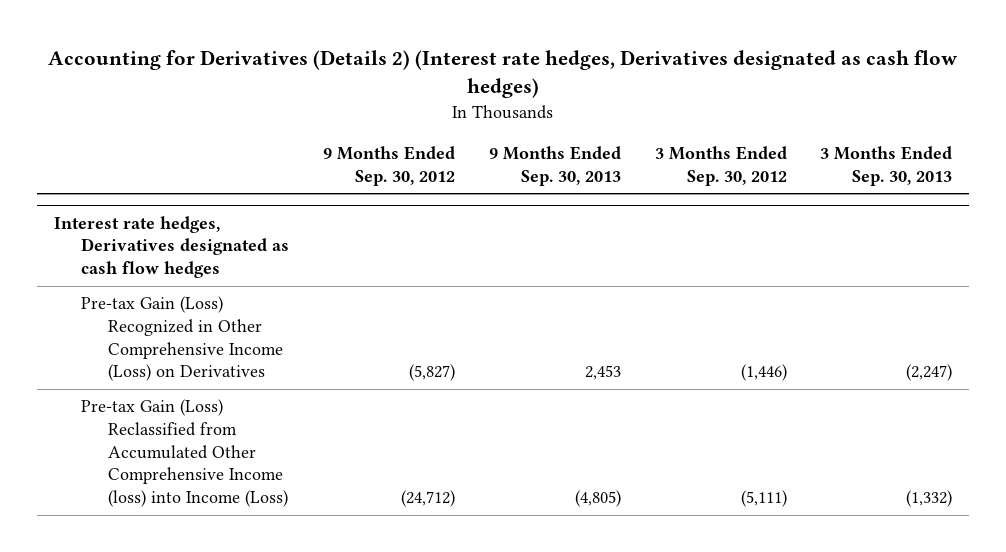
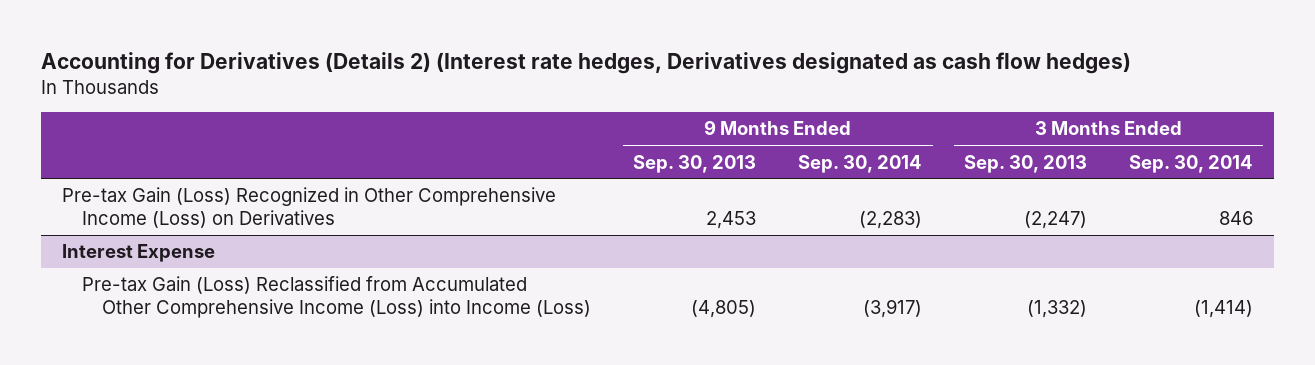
- | 9 Months Ended Sep. 30, 2012 | 9 Months Ended Sep. 30, 2013 | 3 Months Ended Sep. 30, 2012 | 3 Months Ended Sep. 30, 2013
+ | 9 Months Ended Sep. 30, 2013 | 9 Months Ended Sep. 30, 2014 | 3 Months Ended Sep. 30, 2013 | 3 Months Ended Sep. 30, 2014
- Interest rate hedges, Derivatives designated as cash flow hedges
- Pre-tax Gain (Loss) Reclassified from Accumulated Other Comprehensive Income (loss) into Income (Loss) | (24,712) | (4,805) | (5,111) | (1,332)
+ Interest Expense
+ Pre-tax Gain (Loss) Reclassified from Accumulated Other Comprehensive Income (Loss) into Income (Loss) | (4,805) | (3,917) | (1,332) | (1,414)

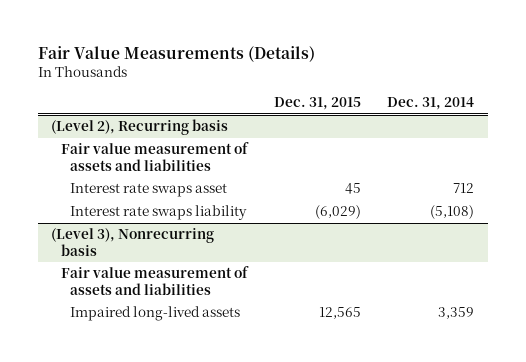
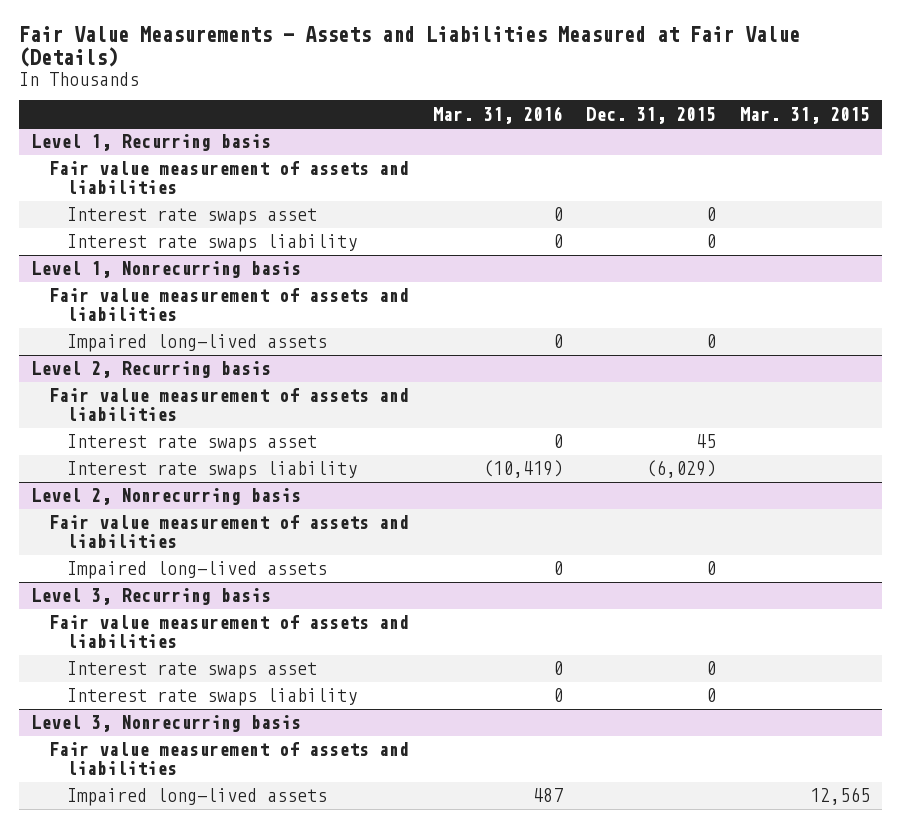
- Fair Value Measurements (Details)
+ Fair Value Measurements - Assets and Liabilities Measured at Fair Value (Details)
- | Dec. 31, 2015 | Dec. 31, 2014
+ | Mar. 31, 2016 | Dec. 31, 2015 | Mar. 31, 2015
- (Level 2), Recurring basis
+ Level 1, Recurring basis
+ Interest rate swaps asset | 0 | 0 |
+ Interest rate swaps liability | 0 | 0 |
+ Level 1, Nonrecurring basis
+ Fair value measurement of assets and liabilities
+ Impaired long-lived assets | 0 | 0 |
+ Level 2, Recurring basis
+ Fair value measurement of assets and liabilities
- (Level 3), Nonrecurring basis
+ Level 2, Nonrecurring basis
- Impaired long-lived assets | 12,565 | 3,359
+ Impaired long-lived assets | 0 | 0 |
+ Level 3, Recurring basis
+ Fair value measurement of assets and liabilities
+ Interest rate swaps asset | 0 | 0 |
+ Interest rate swaps liability | 0 | 0 |
+ Level 3, Nonrecurring basis
+ Fair value measurement of assets and liabilities
+ Impaired long-lived assets | 487 | | 12,565

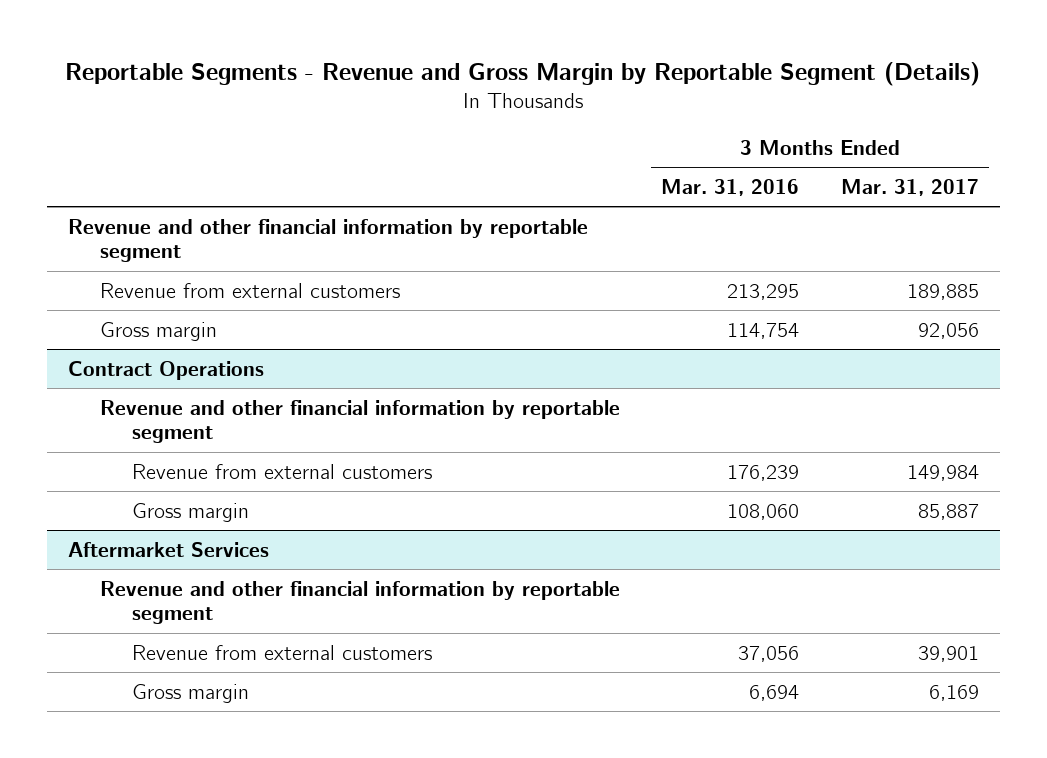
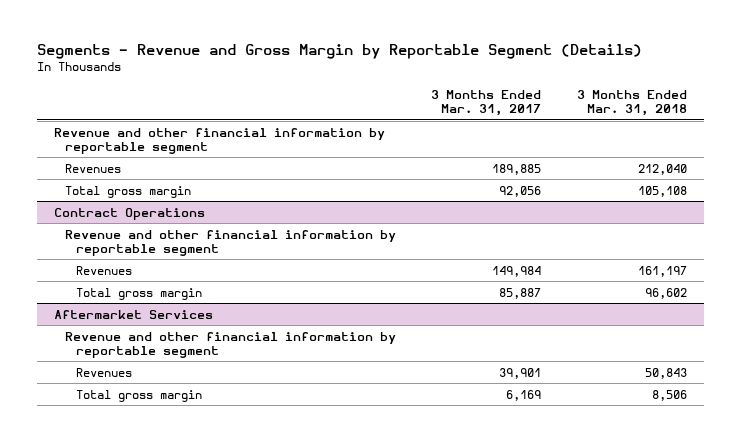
- Reportable Segments - Revenue and Gross Margin by Reportable Segment (Details)
+ Segments - Revenue and Gross Margin by Reportable Segment (Details)
- | 3 Months Ended Mar. 31, 2016 | 3 Months Ended Mar. 31, 2017
+ | 3 Months Ended Mar. 31, 2017 | 3 Months Ended Mar. 31, 2018
- Revenue from external customers | 213,295 | 189,885
- Gross margin | 114,754 | 92,056
+ Revenues | 189,885 | 212,040
+ Total gross margin | 92,056 | 105,108
@ Contract Operations
- Revenue from external customers | 176,239 | 149,984
- Gross margin | 108,060 | 85,887
+ Revenues | 149,984 | 161,197
+ Total gross margin | 85,887 | 96,602
@ Aftermarket Services
- Revenue from external customers | 37,056 | 39,901
- Gross margin | 6,694 | 6,169
+ Revenues | 39,901 | 50,843
+ Total gross margin | 6,169 | 8,506

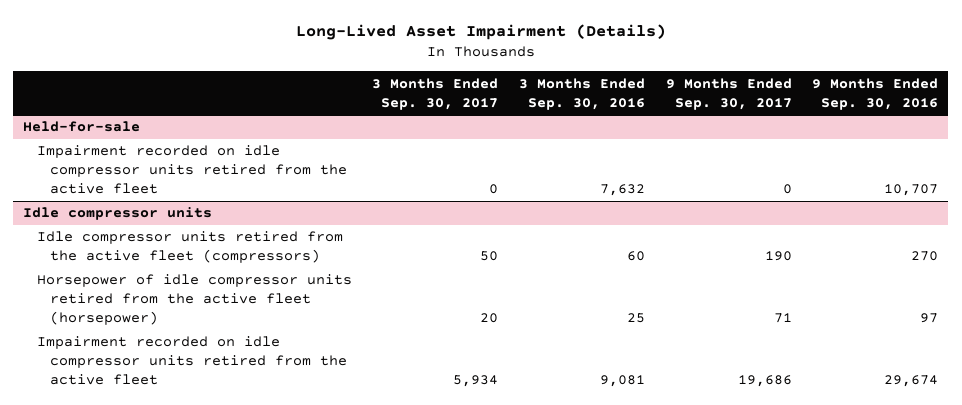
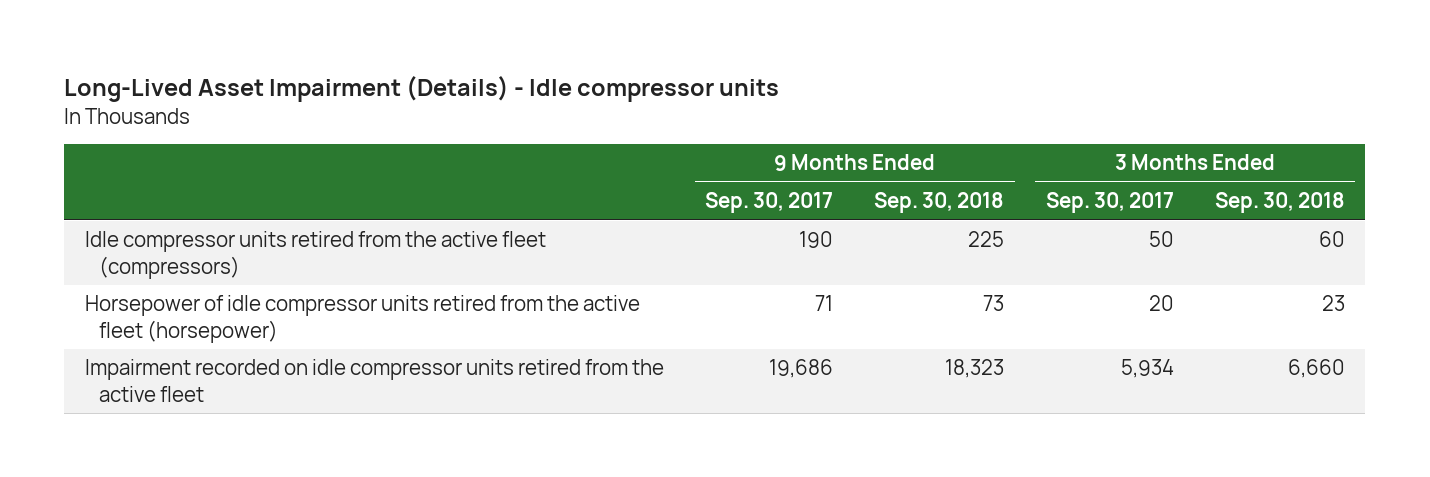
- Long-Lived Asset Impairment (Details)
+ Long-Lived Asset Impairment (Details) - Idle compressor units
- | 3 Months Ended Sep. 30, 2017 | 3 Months Ended Sep. 30, 2016 | 9 Months Ended Sep. 30, 2017 | 9 Months Ended Sep. 30, 2016
+ | 9 Months Ended Sep. 30, 2017 | 9 Months Ended Sep. 30, 2018 | 3 Months Ended Sep. 30, 2017 | 3 Months Ended Sep. 30, 2018
- Held-for-sale
- Impairment recorded on idle compressor units retired from the active fleet | 0 | 7,632 | 0 | 10,707
- Idle compressor units

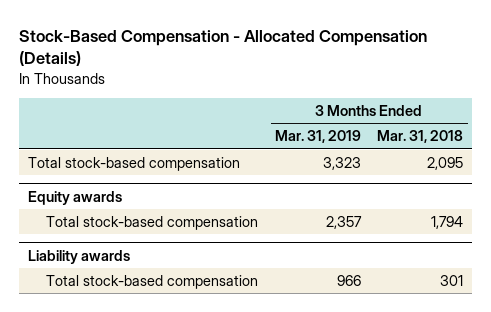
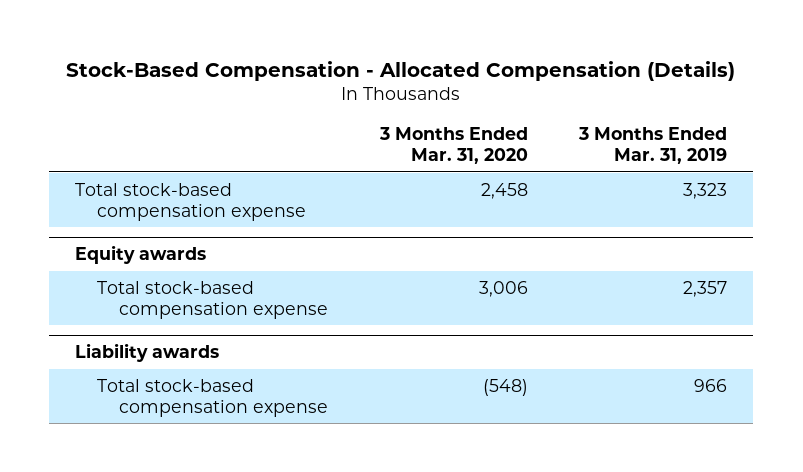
- | 3 Months Ended Mar. 31, 2019 | 3 Months Ended Mar. 31, 2018
+ | 3 Months Ended Mar. 31, 2020 | 3 Months Ended Mar. 31, 2019
- Total stock-based compensation | 3,323 | 2,095
+ Total stock-based compensation expense | 2,458 | 3,323
@ Equity awards
- Total stock-based compensation | 2,357 | 1,794
+ Total stock-based compensation expense | 3,006 | 2,357
@ Liability awards
- Total stock-based compensation | 966 | 301
+ Total stock-based compensation expense | (548) | 966

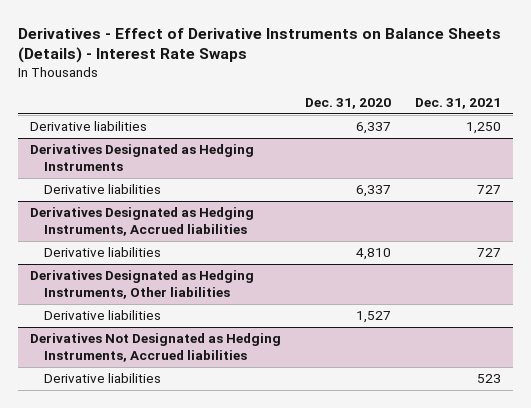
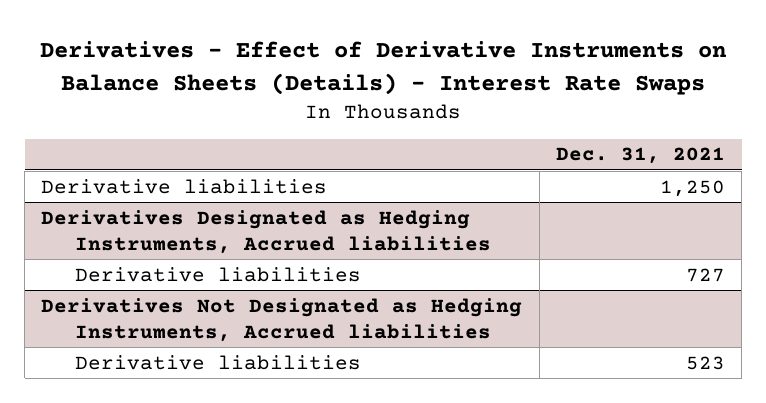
- | Dec. 31, 2020 | Dec. 31, 2021
+ | Dec. 31, 2021
- Derivatives Designated as Hedging Instruments
- Derivative liabilities | 6,337 | 727
- Derivatives Designated as Hedging Instruments, Other liabilities
- Derivative liabilities | 1,527 |

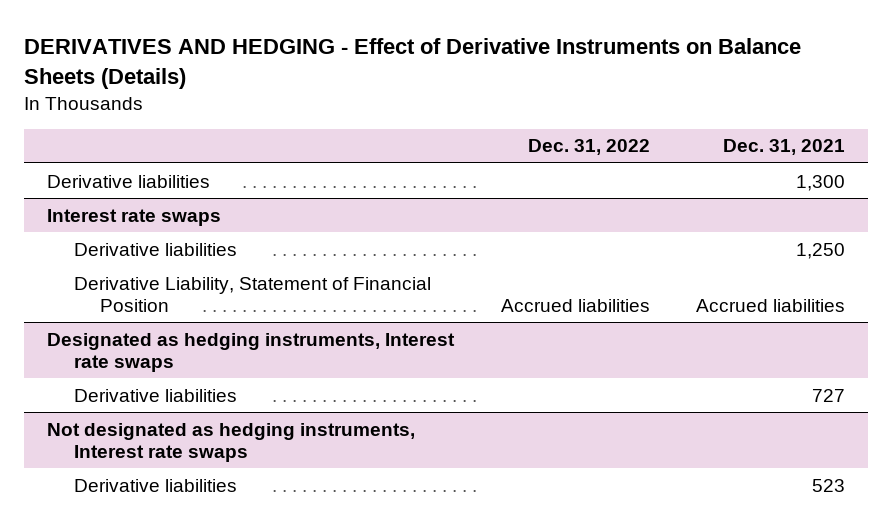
- Derivatives - Effect of Derivative Instruments on Balance Sheets (Details) - Interest Rate Swaps
+ DERIVATIVES AND HEDGING - Effect of Derivative Instruments on Balance Sheets (Details)
- | Dec. 31, 2021
+ | Dec. 31, 2022 | Dec. 31, 2021
+ Derivative liabilities | | 1,300
+ Interest rate swaps
- Derivatives Designated as Hedging Instruments, Accrued liabilities
+ Derivative Liability, Statement of Financial Position | Accrued liabilities | Accrued liabilities
+ Designated as hedging instruments, Interest rate swaps
- Derivatives Not Designated as Hedging Instruments, Accrued liabilities
+ Not designated as hedging instruments, Interest rate swaps

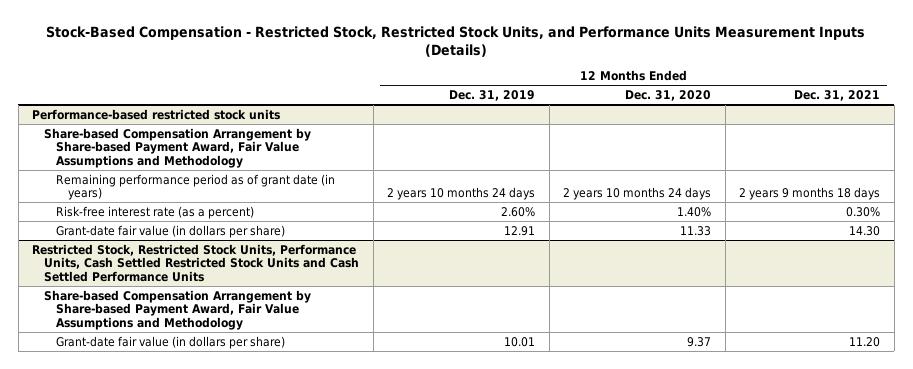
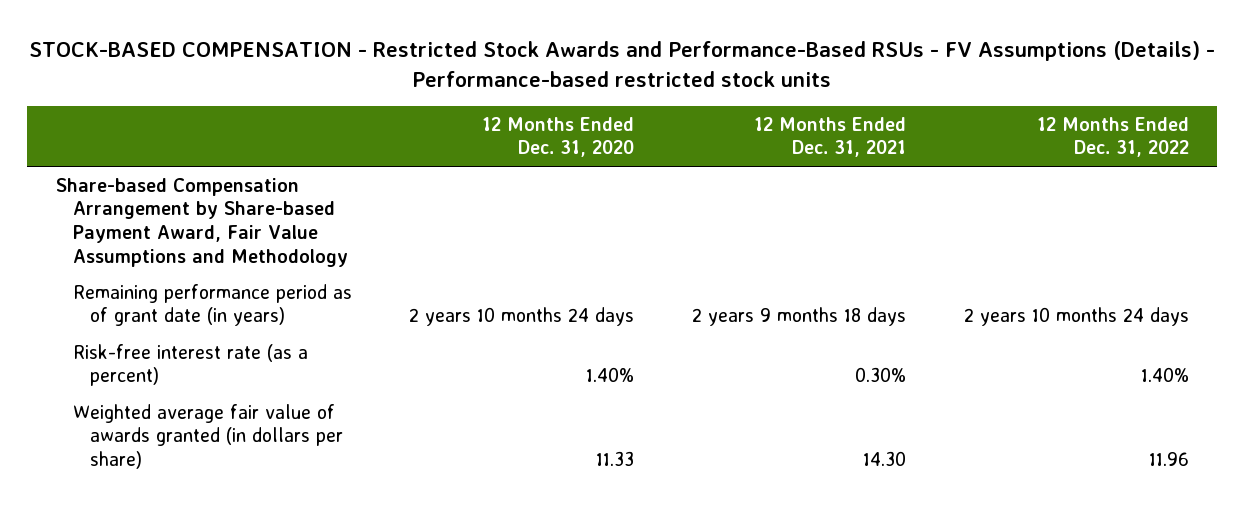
- Stock-Based Compensation - Restricted Stock, Restricted Stock Units, and Performance Units Measurement Inputs (Details)
+ STOCK-BASED COMPENSATION - Restricted Stock Awards and Performance-Based RSUs - FV Assumptions (Details) - Performance-based restricted stock units
- | 12 Months Ended Dec. 31, 2019 | 12 Months Ended Dec. 31, 2020 | 12 Months Ended Dec. 31, 2021
+ | 12 Months Ended Dec. 31, 2020 | 12 Months Ended Dec. 31, 2021 | 12 Months Ended Dec. 31, 2022
- Performance-based restricted stock units
- Grant-date fair value (in dollars per share) | 12.91 | 11.33 | 14.30
- Restricted Stock, Restricted Stock Units, Performance Units, Cash Settled Restricted Stock Units and Cash Settled Performance Units
- Share-based Compensation Arrangement by Share-based Payment Award, Fair Value Assumptions and Methodology
- Grant-date fair value (in dollars per share) | 10.01 | 9.37 | 11.20
+ Weighted average fair value of awards granted (in dollars per share) | 11.33 | 14.30 | 11.96

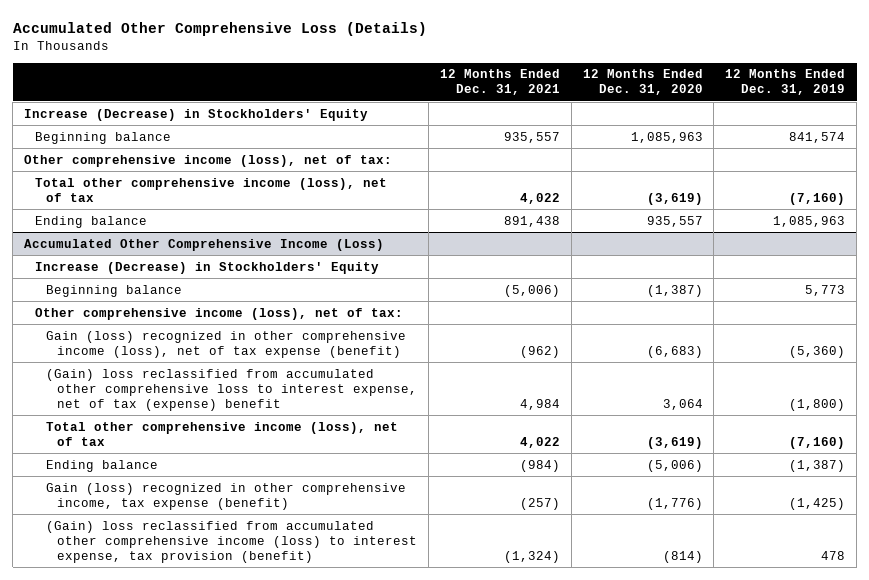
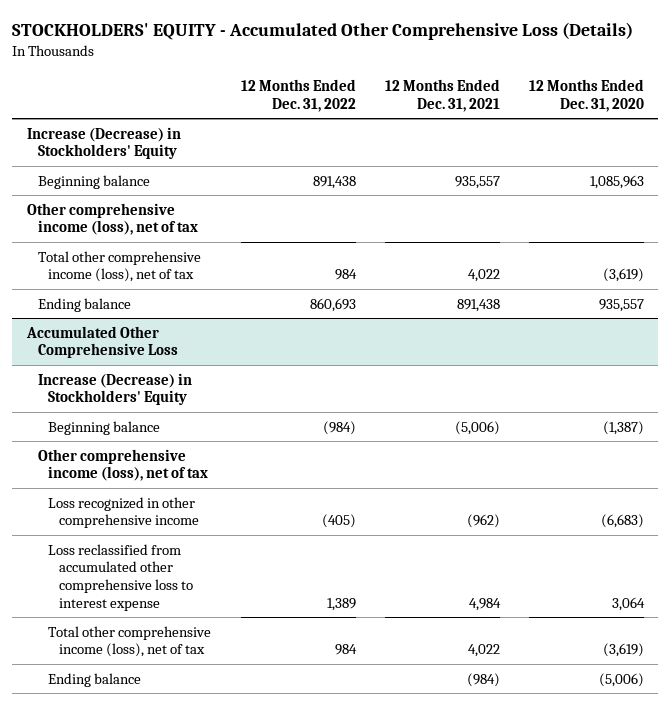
- Accumulated Other Comprehensive Loss (Details)
+ STOCKHOLDERS' EQUITY - Accumulated Other Comprehensive Loss (Details)
- | 12 Months Ended Dec. 31, 2021 | 12 Months Ended Dec. 31, 2020 | 12 Months Ended Dec. 31, 2019
+ | 12 Months Ended Dec. 31, 2022 | 12 Months Ended Dec. 31, 2021 | 12 Months Ended Dec. 31, 2020
- Other comprehensive income (loss), net of tax:
+ Other comprehensive income (loss), net of tax
- Accumulated Other Comprehensive Income (Loss)
+ Accumulated Other Comprehensive Loss
- Other comprehensive income (loss), net of tax:
- Gain (loss) recognized in other comprehensive income (loss), net of tax expense (benefit) | (962) | (6,683) | (5,360)
- (Gain) loss reclassified from accumulated other comprehensive loss to interest expense, net of tax (expense) benefit | 4,984 | 3,064 | (1,800)
+ Other comprehensive income (loss), net of tax
+ Loss recognized in other comprehensive income | (405) | (962) | (6,683)
+ Loss reclassified from accumulated other comprehensive loss to interest expense | 1,389 | 4,984 | 3,064
- Gain (loss) recognized in other comprehensive income, tax expense (benefit) | (257) | (1,776) | (1,425)
- (Gain) loss reclassified from accumulated other comprehensive income (loss) to interest expense, tax provision (benefit) | (1,324) | (814) | 478

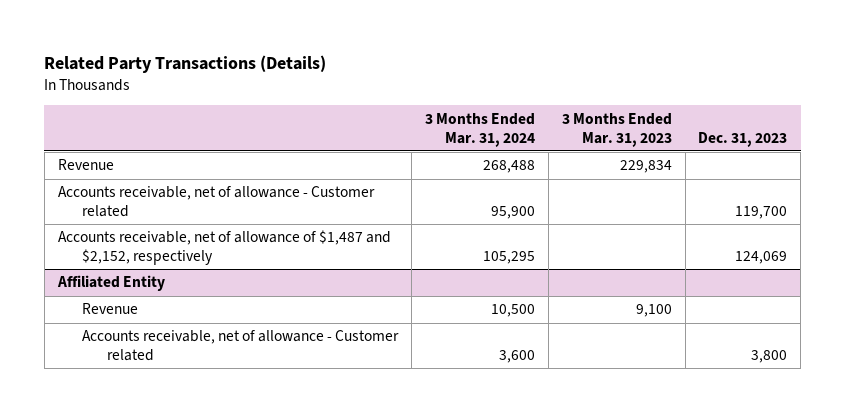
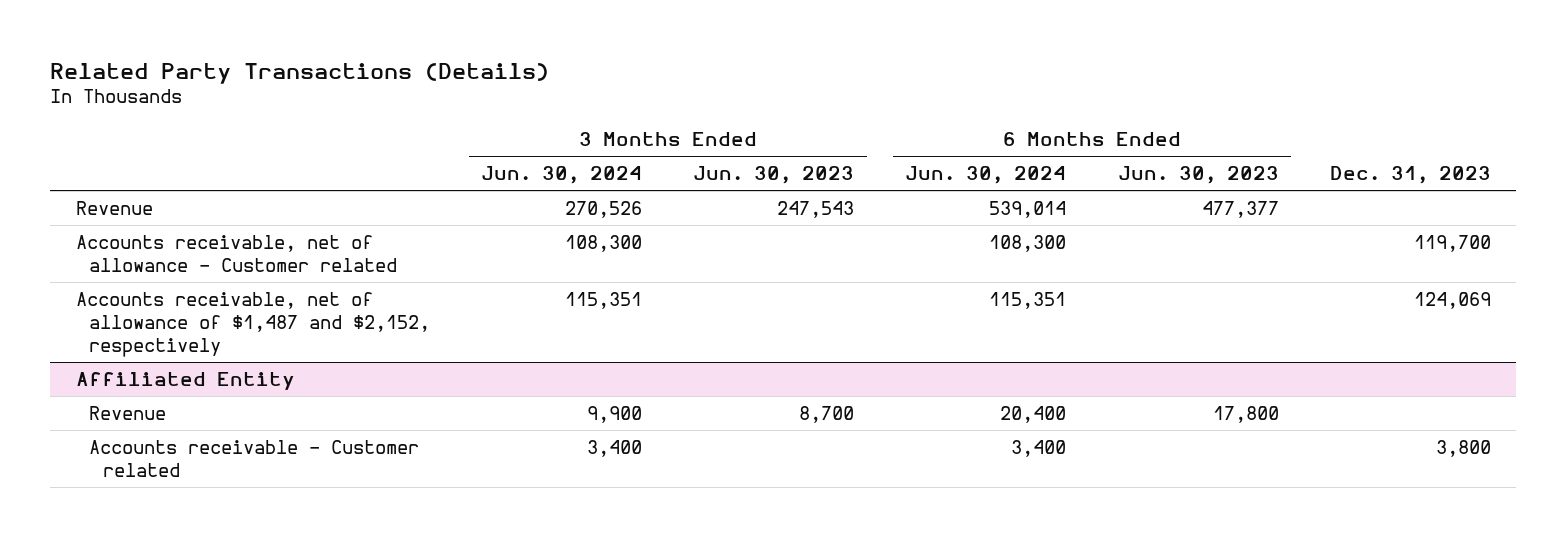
- | 3 Months Ended Mar. 31, 2024 | 3 Months Ended Mar. 31, 2023 | Dec. 31, 2023
+ | 3 Months Ended Jun. 30, 2024 | 3 Months Ended Jun. 30, 2023 | 6 Months Ended Jun. 30, 2024 | 6 Months Ended Jun. 30, 2023 | Dec. 31, 2023
@ Affiliated Entity
- Accounts receivable, net of allowance - Customer related | 3,600 | | 3,800
+ Accounts receivable - Customer related | 3,400 | | 3,400 | | 3,800

